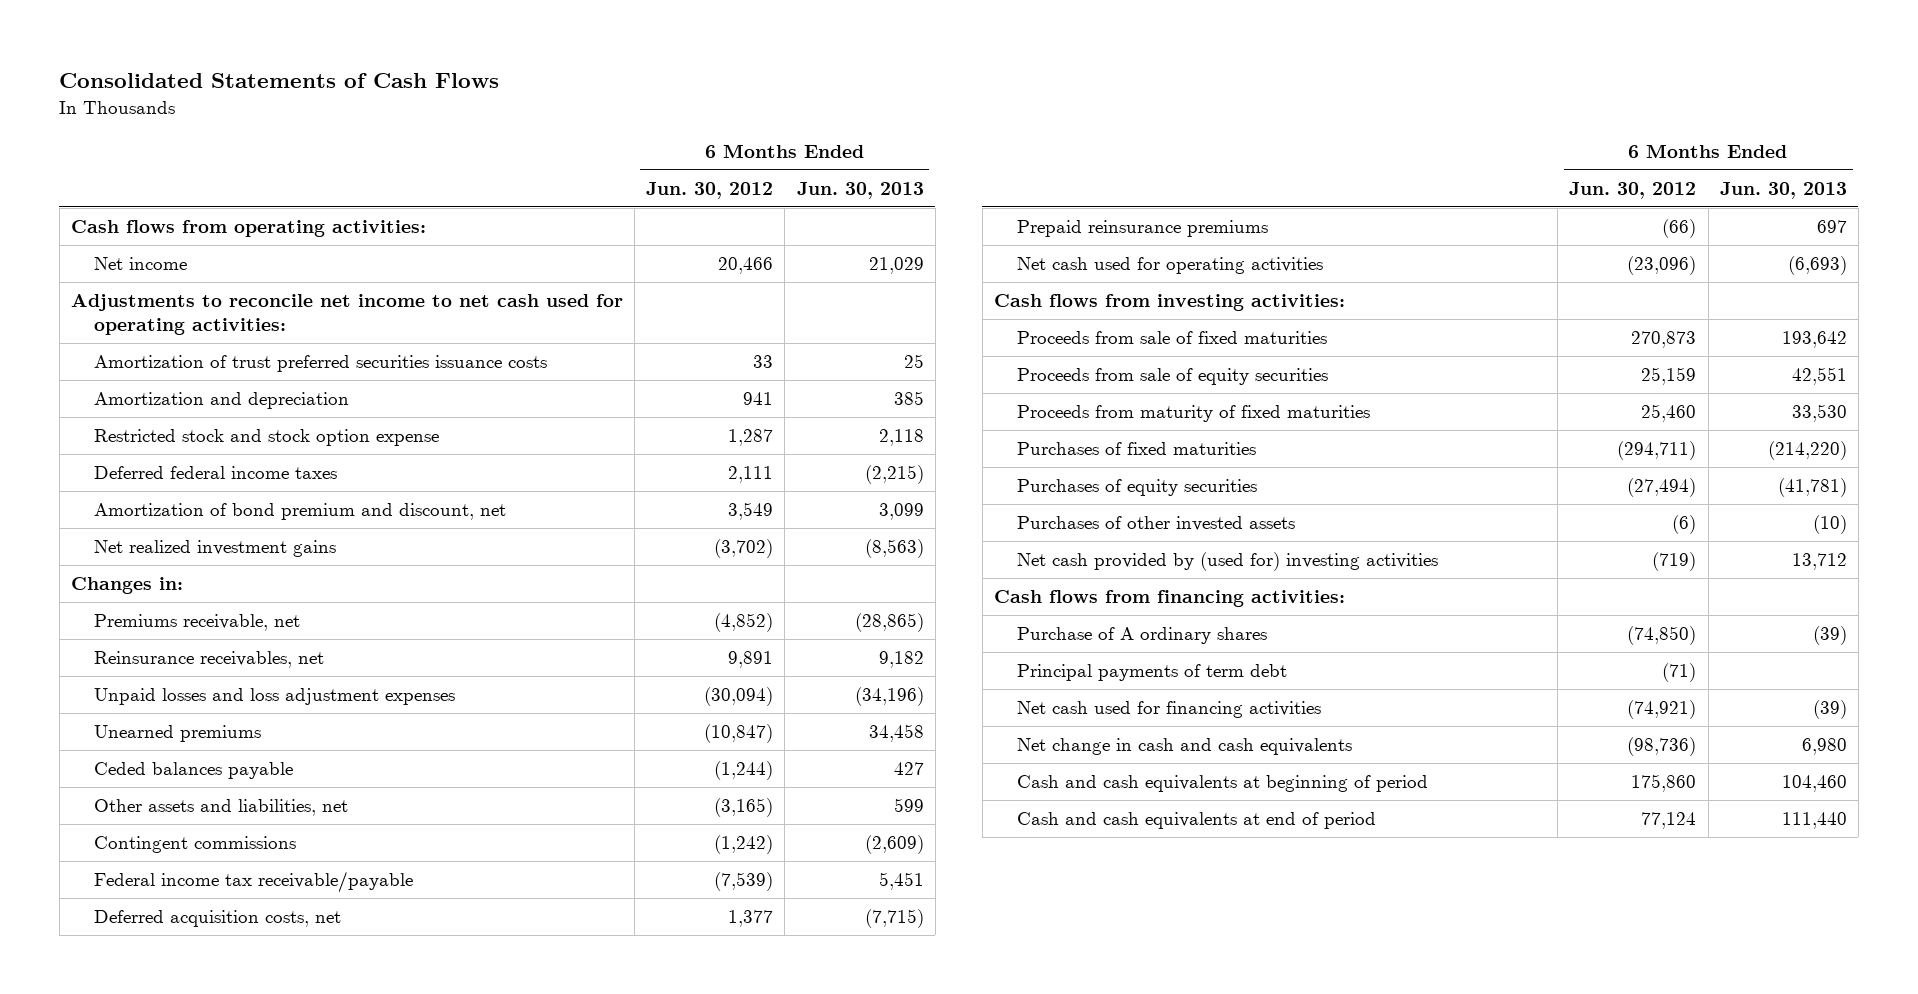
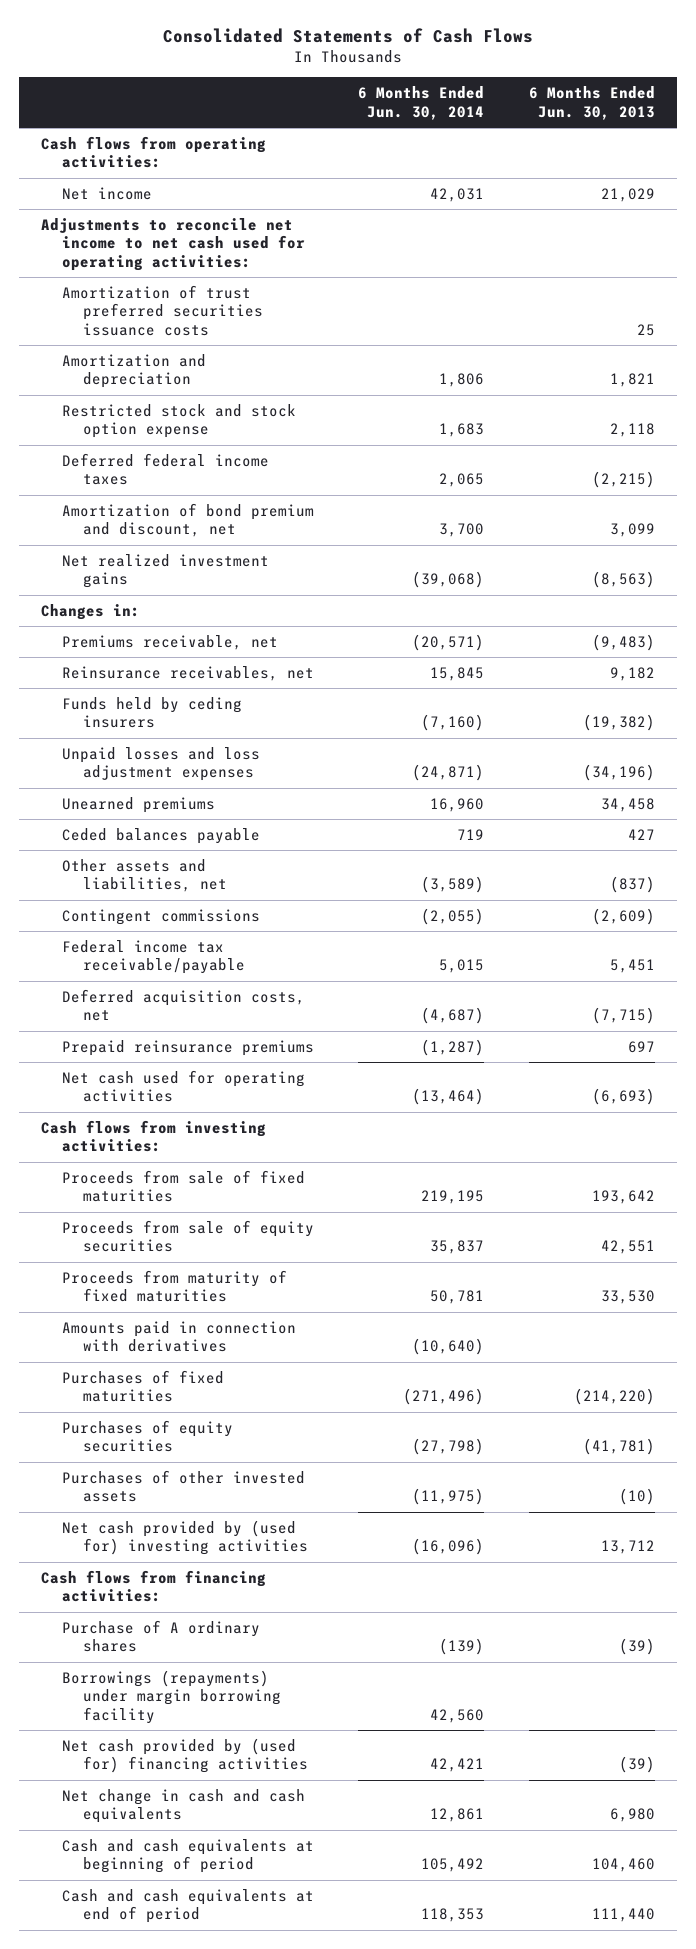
- | 6 Months Ended Jun. 30, 2012 | 6 Months Ended Jun. 30, 2013
+ | 6 Months Ended Jun. 30, 2014 | 6 Months Ended Jun. 30, 2013
- Amortization and depreciation | 941 | 385
+ Amortization and depreciation | 1,806 | 1,821
- Premiums receivable, net | (4,852) | (28,865)
+ Premiums receivable, net | (20,571) | (9,483)
+ Funds held by ceding insurers | (7,160) | (19,382)
- Other assets and liabilities, net | (3,165) | 599
+ Other assets and liabilities, net | (3,589) | (837)
+ Amounts paid in connection with derivatives | (10,640) |
- Principal payments of term debt | (71) |
- Net cash used for financing activities | (74,921) | (39)
+ Borrowings (repayments) under margin borrowing facility | 42,560 |
+ Net cash provided by (used for) financing activities | 42,421 | (39)

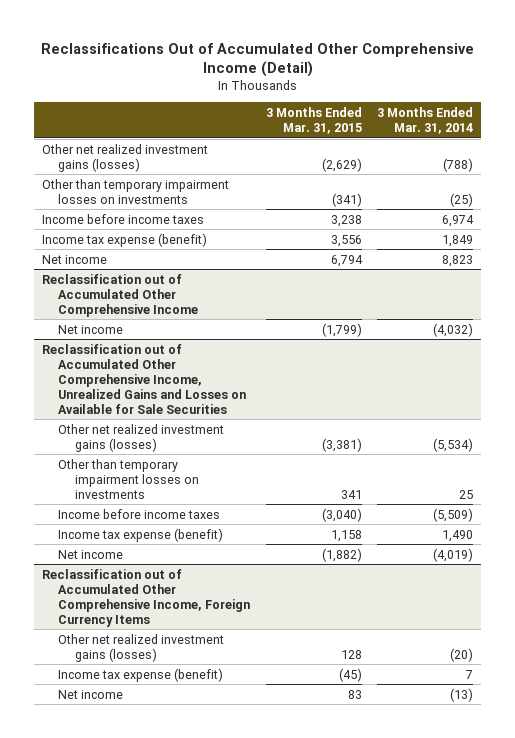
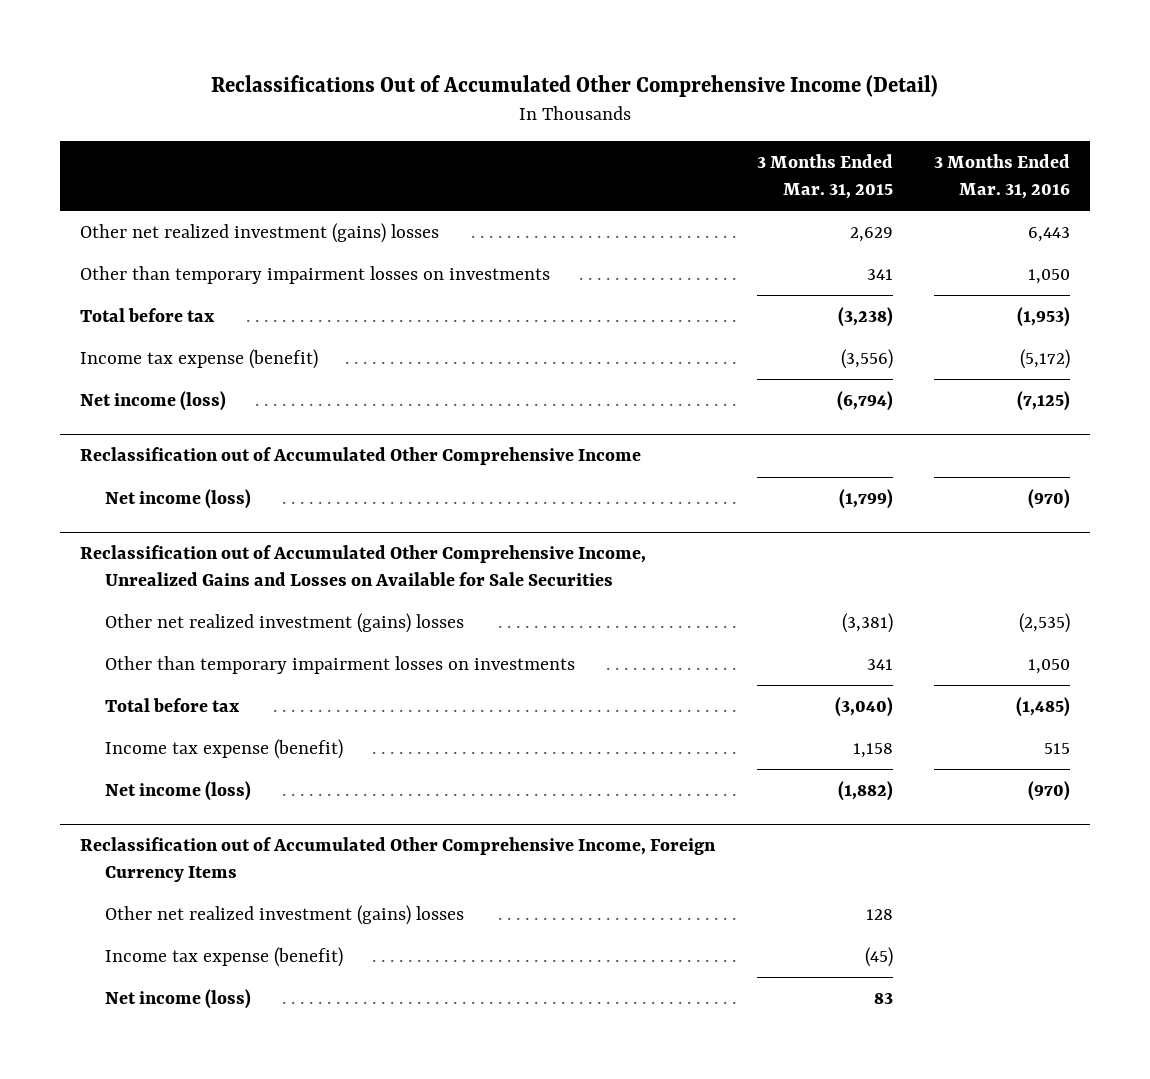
- | 3 Months Ended Mar. 31, 2015 | 3 Months Ended Mar. 31, 2014
+ | 3 Months Ended Mar. 31, 2015 | 3 Months Ended Mar. 31, 2016
- Other net realized investment gains (losses) | (2,629) | (788)
- Other than temporary impairment losses on investments | (341) | (25)
- Income before income taxes | 3,238 | 6,974
- Income tax expense (benefit) | 3,556 | 1,849
- Net income | 6,794 | 8,823
+ Other net realized investment (gains) losses | 2,629 | 6,443
+ Other than temporary impairment losses on investments | 341 | 1,050
+ Total before tax | (3,238) | (1,953)
+ Income tax expense (benefit) | (3,556) | (5,172)
+ Net income (loss) | (6,794) | (7,125)
@ Reclassification out of Accumulated Other Comprehensive Income
- Net income | (1,799) | (4,032)
+ Net income (loss) | (1,799) | (970)
@ Reclassification out of Accumulated Other Comprehensive Income, Unrealized Gains and Losses on Available for Sale Securities
- Other net realized investment gains (losses) | (3,381) | (5,534)
+ Other net realized investment (gains) losses | (3,381) | (2,535)
- Income before income taxes | (3,040) | (5,509)
+ Total before tax | (3,040) | (1,485)
- Net income | (1,882) | (4,019)
+ Net income (loss) | (1,882) | (970)
@ Reclassification out of Accumulated Other Comprehensive Income, Foreign Currency Items
- Other net realized investment gains (losses) | 128 | (20)
+ Other net realized investment (gains) losses | 128 |
- Net income | 83 | (13)
+ Net income (loss) | 83 |

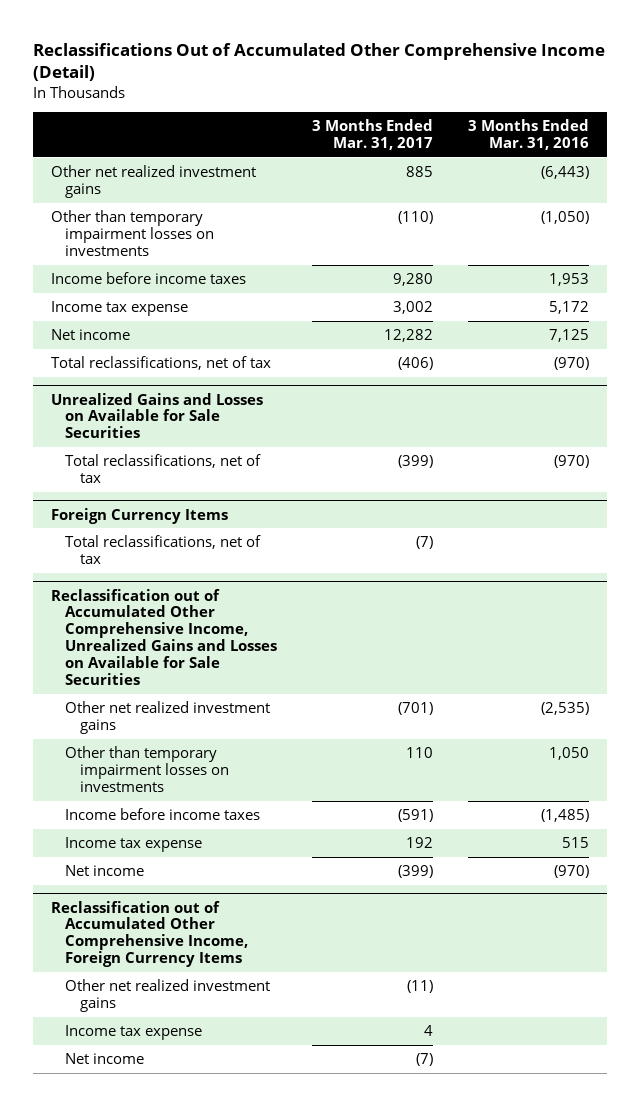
- | 3 Months Ended Mar. 31, 2015 | 3 Months Ended Mar. 31, 2016
+ | 3 Months Ended Mar. 31, 2017 | 3 Months Ended Mar. 31, 2016
- Other net realized investment (gains) losses | 2,629 | 6,443
- Other than temporary impairment losses on investments | 341 | 1,050
- Total before tax | (3,238) | (1,953)
- Income tax expense (benefit) | (3,556) | (5,172)
- Net income (loss) | (6,794) | (7,125)
- Reclassification out of Accumulated Other Comprehensive Income
- Net income (loss) | (1,799) | (970)
+ Other net realized investment gains | 885 | (6,443)
+ Other than temporary impairment losses on investments | (110) | (1,050)
+ Income before income taxes | 9,280 | 1,953
+ Income tax expense | 3,002 | 5,172
+ Net income | 12,282 | 7,125
+ Total reclassifications, net of tax | (406) | (970)
+ Unrealized Gains and Losses on Available for Sale Securities
+ Total reclassifications, net of tax | (399) | (970)
+ Foreign Currency Items
+ Total reclassifications, net of tax | (7) |
@ Reclassification out of Accumulated Other Comprehensive Income, Unrealized Gains and Losses on Available for Sale Securities
- Other net realized investment (gains) losses | (3,381) | (2,535)
+ Other net realized investment gains | (701) | (2,535)
- Total before tax | (3,040) | (1,485)
- Income tax expense (benefit) | 1,158 | 515
- Net income (loss) | (1,882) | (970)
+ Income before income taxes | (591) | (1,485)
+ Income tax expense | 192 | 515
+ Net income | (399) | (970)
@ Reclassification out of Accumulated Other Comprehensive Income, Foreign Currency Items
- Other net realized investment (gains) losses | 128 |
- Income tax expense (benefit) | (45) |
- Net income (loss) | 83 |
+ Other net realized investment gains | (11) |
+ Income tax expense | 4 |
+ Net income | (7) |

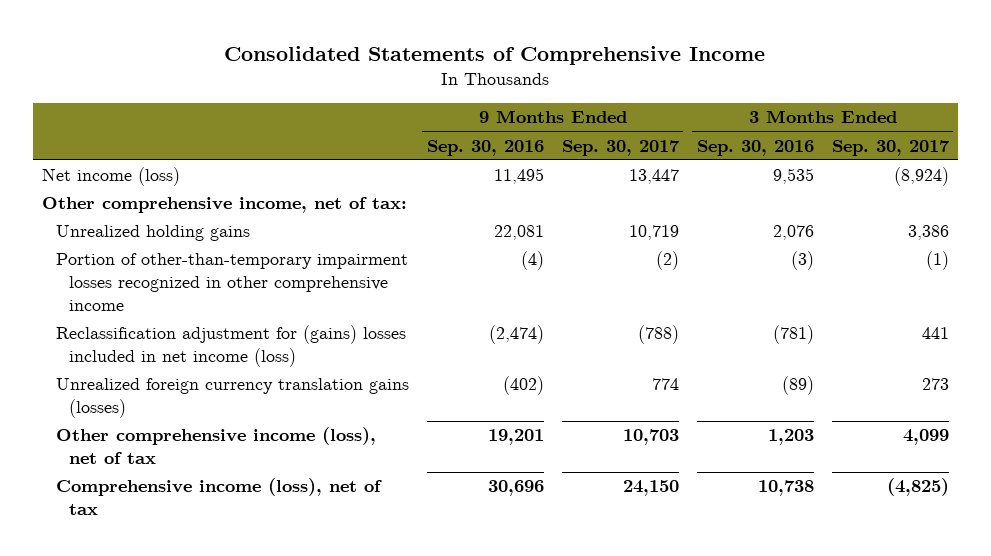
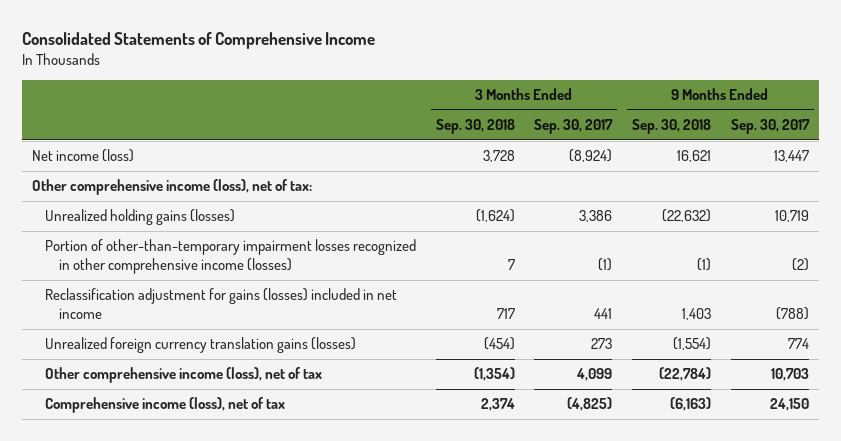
- | 9 Months Ended Sep. 30, 2016 | 9 Months Ended Sep. 30, 2017 | 3 Months Ended Sep. 30, 2016 | 3 Months Ended Sep. 30, 2017
+ | 3 Months Ended Sep. 30, 2018 | 3 Months Ended Sep. 30, 2017 | 9 Months Ended Sep. 30, 2018 | 9 Months Ended Sep. 30, 2017
- Other comprehensive income, net of tax:
- Unrealized holding gains | 22,081 | 10,719 | 2,076 | 3,386
- Portion of other-than-temporary impairment losses recognized in other comprehensive income | (4) | (2) | (3) | (1)
- Reclassification adjustment for (gains) losses included in net income (loss) | (2,474) | (788) | (781) | 441
+ Other comprehensive income (loss), net of tax:
+ Unrealized holding gains (losses) | (1,624) | 3,386 | (22,632) | 10,719
+ Portion of other-than-temporary impairment losses recognized in other comprehensive income (losses) | 7 | (1) | (1) | (2)
+ Reclassification adjustment for gains (losses) included in net income | 717 | 441 | 1,403 | (788)

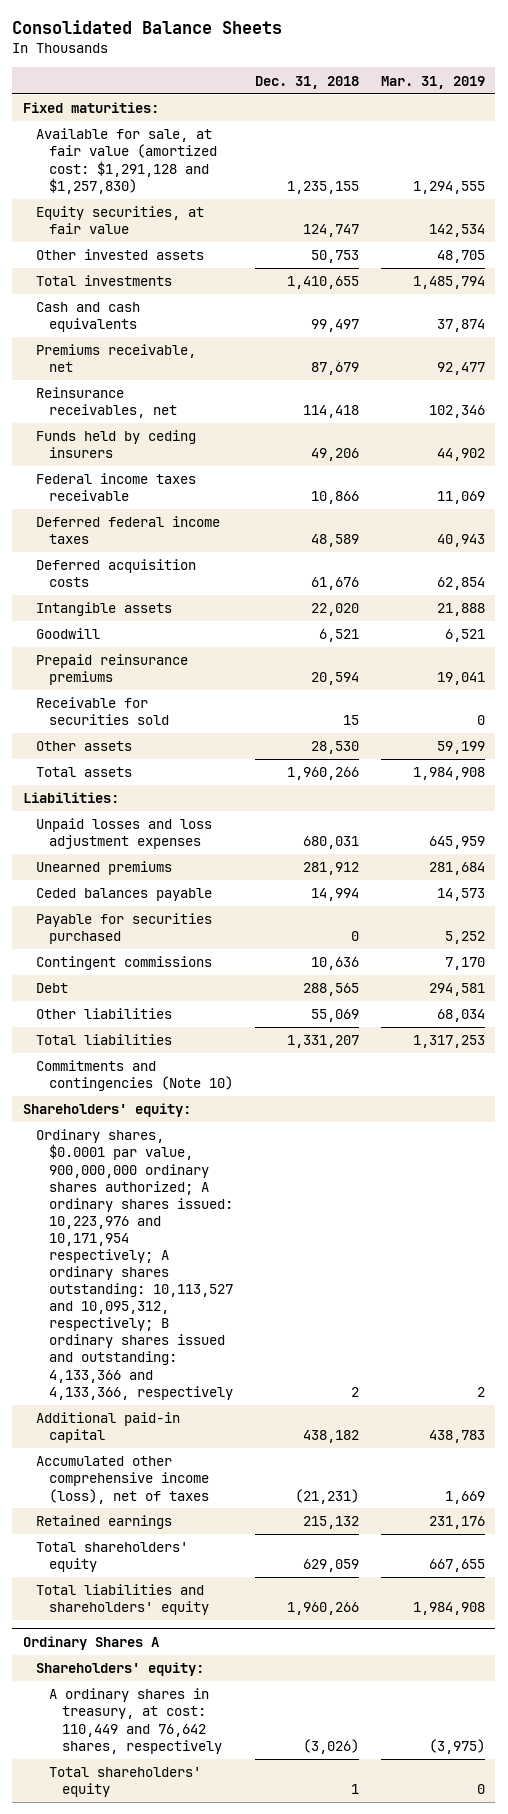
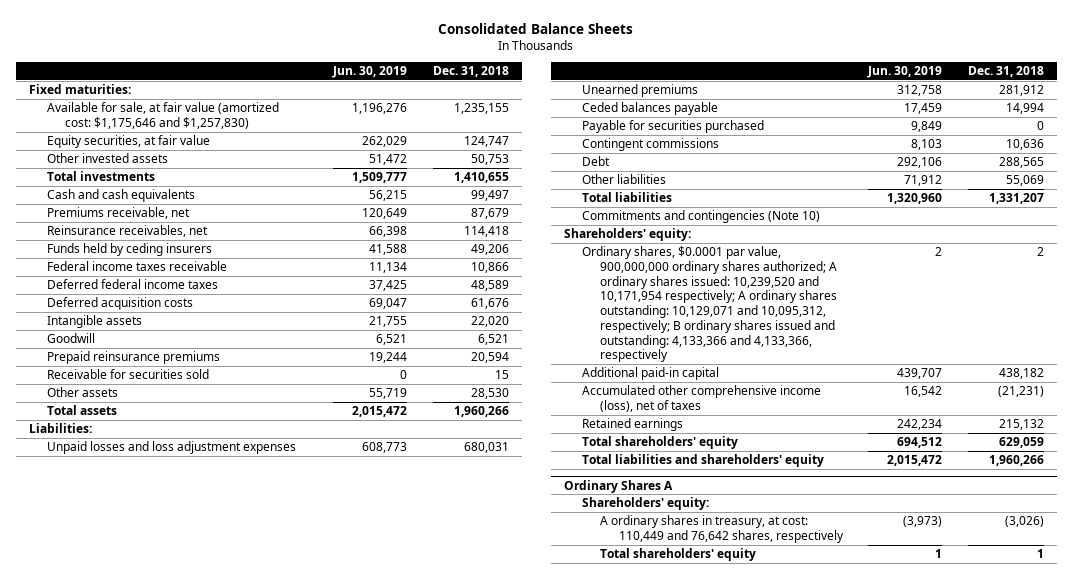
- | Dec. 31, 2018 | Mar. 31, 2019
+ | Jun. 30, 2019 | Dec. 31, 2018
- Available for sale, at fair value (amortized cost: $1,291,128 and $1,257,830) | 1,235,155 | 1,294,555
+ Available for sale, at fair value (amortized cost: $1,175,646 and $1,257,830) | 1,196,276 | 1,235,155
- Ordinary shares, $0.0001 par value, 900,000,000 ordinary shares authorized; A ordinary shares issued: 10,223,976 and 10,171,954 respectively; A ordinary shares outstanding: 10,113,527 and 10,095,312, respectively; B ordinary shares issued and outstanding: 4,133,366 and 4,133,366, respectively | 2 | 2
+ Ordinary shares, $0.0001 par value, 900,000,000 ordinary shares authorized; A ordinary shares issued: 10,239,520 and 10,171,954 respectively; A ordinary shares outstanding: 10,129,071 and 10,095,312, respectively; B ordinary shares issued and outstanding: 4,133,366 and 4,133,366, respectively | 2 | 2

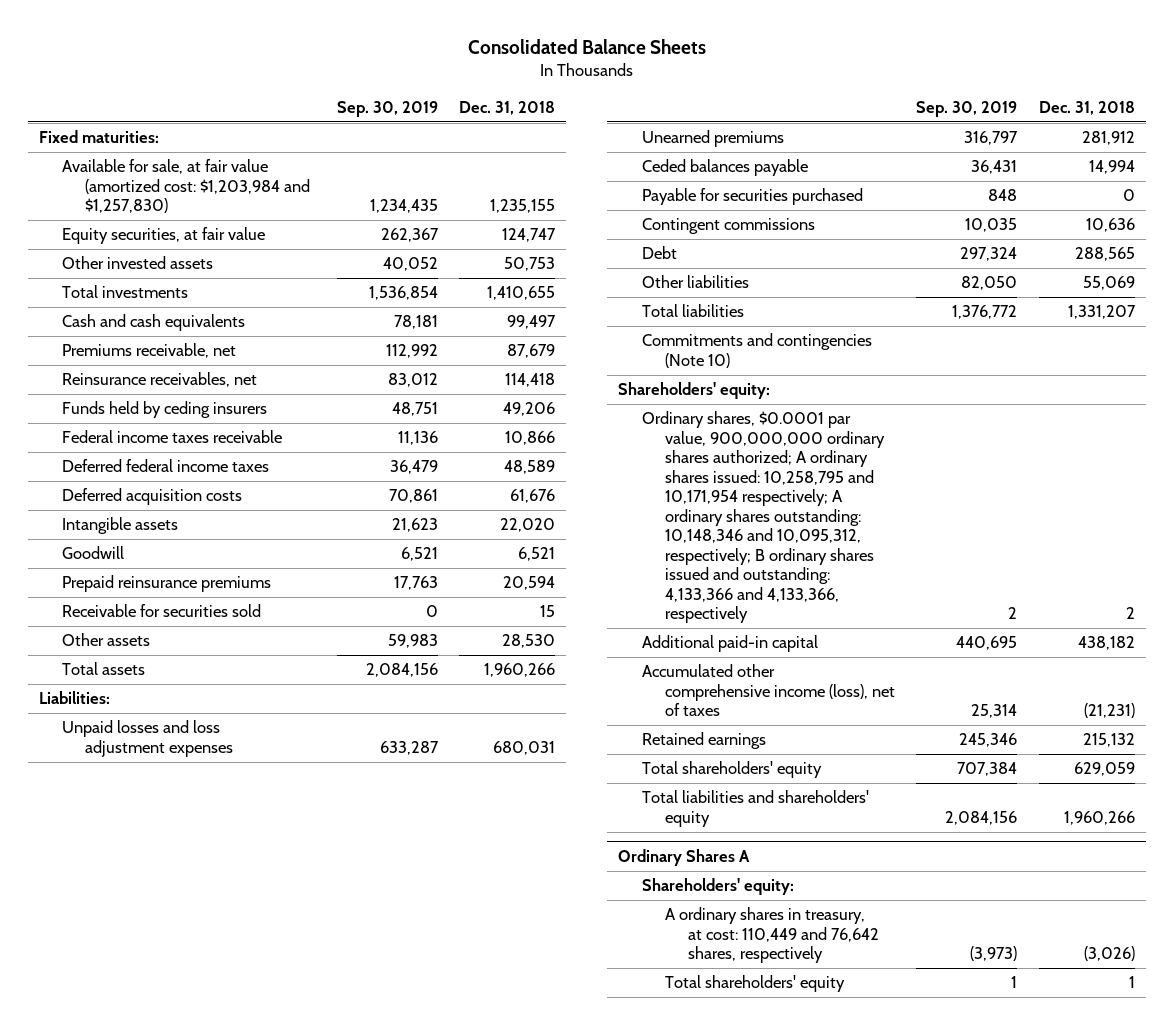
- | Jun. 30, 2019 | Dec. 31, 2018
+ | Sep. 30, 2019 | Dec. 31, 2018
- Available for sale, at fair value (amortized cost: $1,175,646 and $1,257,830) | 1,196,276 | 1,235,155
+ Available for sale, at fair value (amortized cost: $1,203,984 and $1,257,830) | 1,234,435 | 1,235,155
- Ordinary shares, $0.0001 par value, 900,000,000 ordinary shares authorized; A ordinary shares issued: 10,239,520 and 10,171,954 respectively; A ordinary shares outstanding: 10,129,071 and 10,095,312, respectively; B ordinary shares issued and outstanding: 4,133,366 and 4,133,366, respectively | 2 | 2
+ Ordinary shares, $0.0001 par value, 900,000,000 ordinary shares authorized; A ordinary shares issued: 10,258,795 and 10,171,954 respectively; A ordinary shares outstanding: 10,148,346 and 10,095,312, respectively; B ordinary shares issued and outstanding: 4,133,366 and 4,133,366, respectively | 2 | 2

